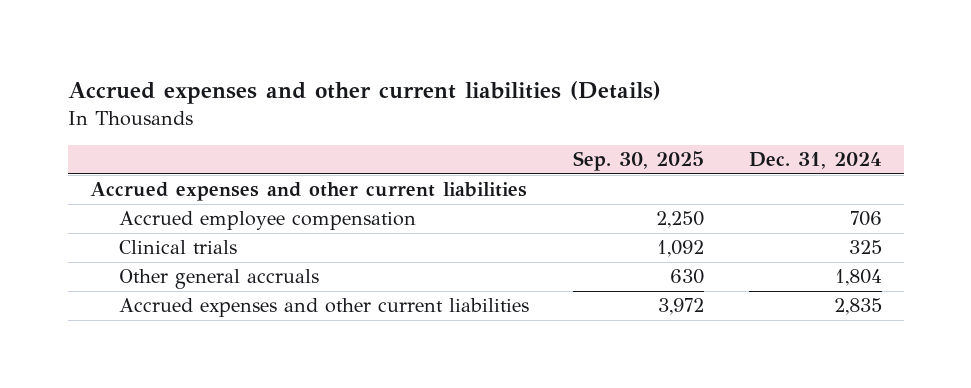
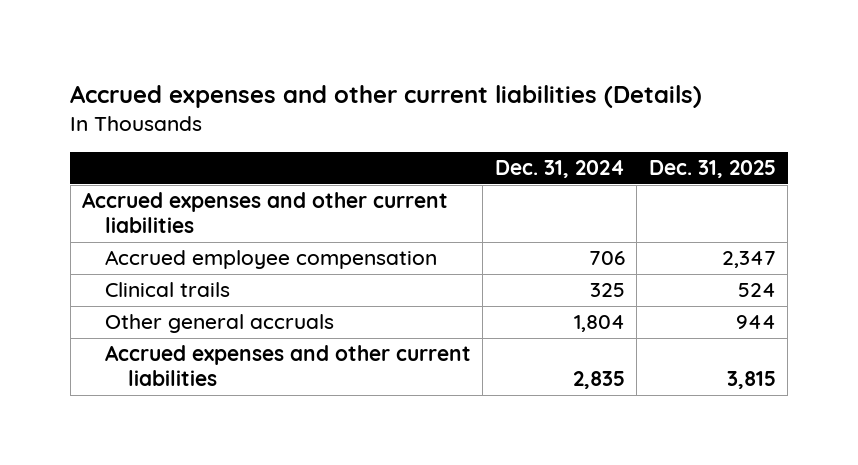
- | Sep. 30, 2025 | Dec. 31, 2024
+ | Dec. 31, 2024 | Dec. 31, 2025
- Clinical trials | 1,092 | 325
+ Clinical trails | 325 | 524

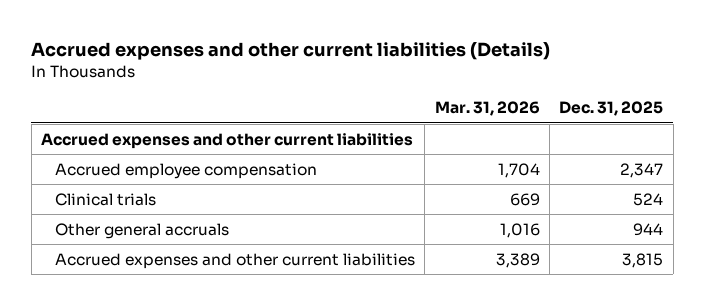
- | Dec. 31, 2024 | Dec. 31, 2025
+ | Mar. 31, 2026 | Dec. 31, 2025
- Clinical trails | 325 | 524
+ Clinical trials | 669 | 524

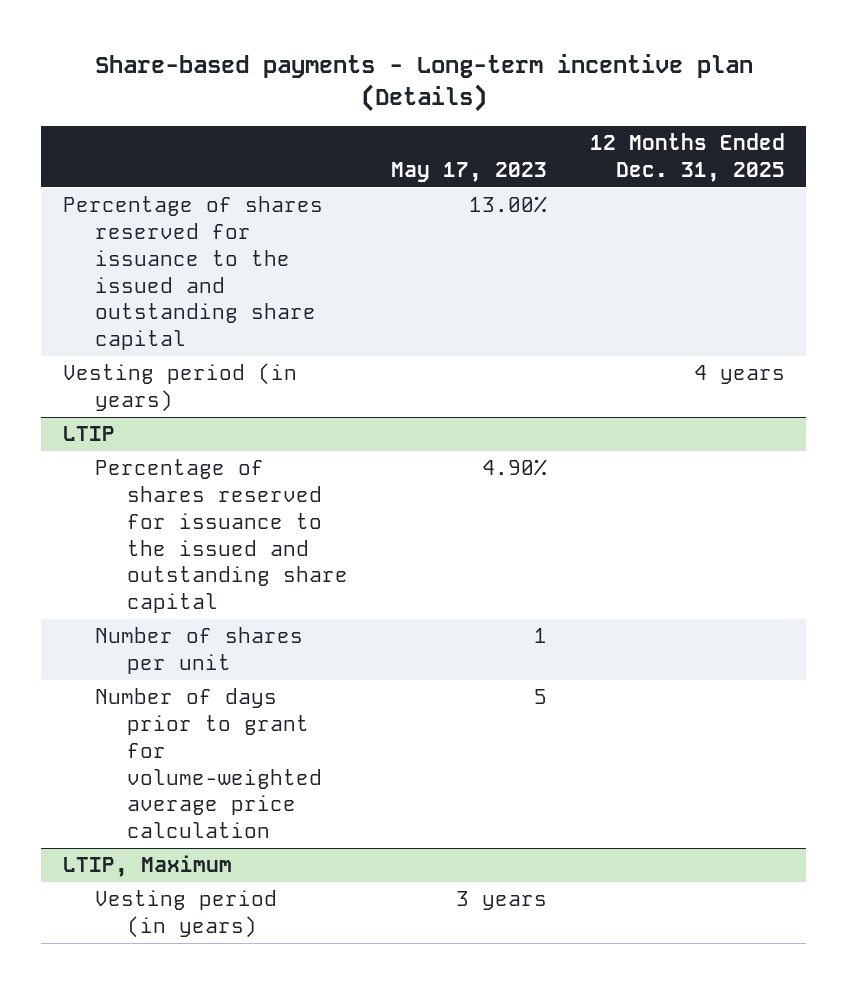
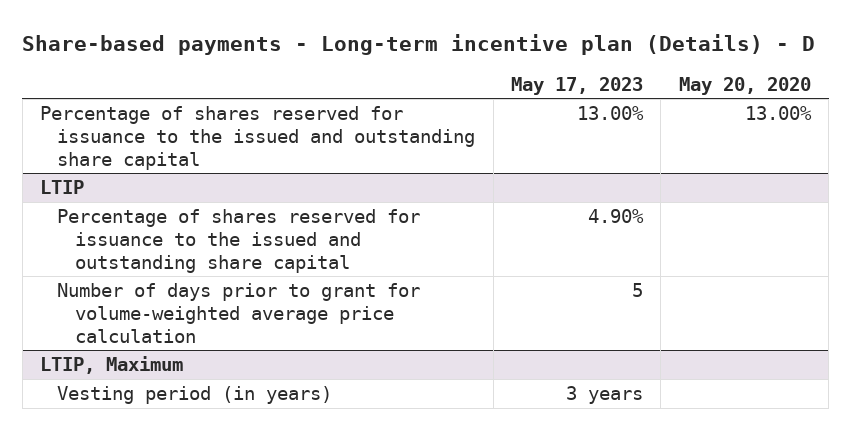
- Share-based payments - Long-term incentive plan (Details)
+ Share-based payments - Long-term incentive plan (Details) - D
- | May 17, 2023 | 12 Months Ended Dec. 31, 2025
+ | May 17, 2023 | May 20, 2020
- Vesting period (in years) | | 4 years
@ LTIP
- Number of shares per unit | 1 |

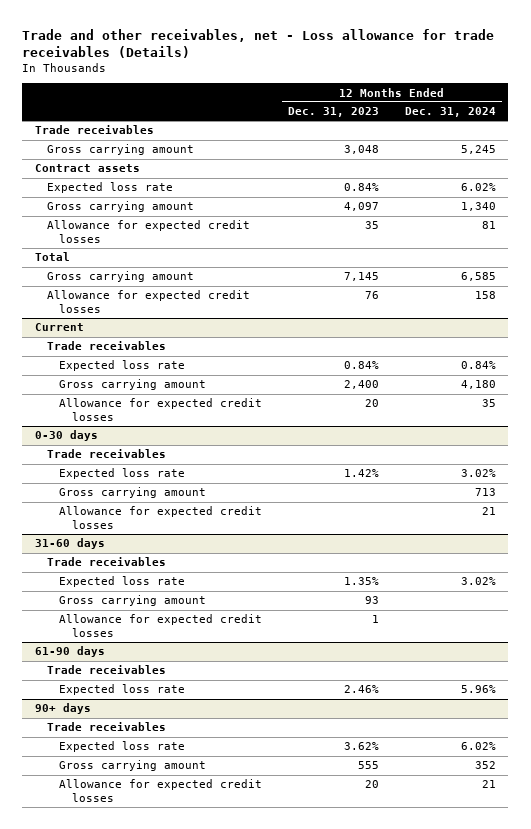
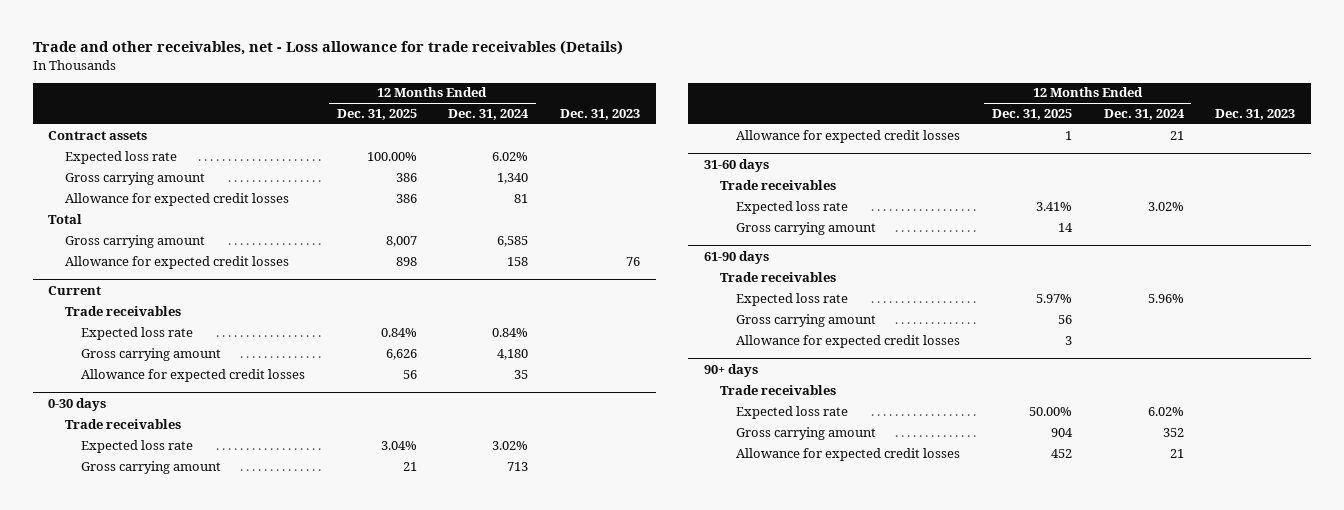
- | 12 Months Ended Dec. 31, 2023 | 12 Months Ended Dec. 31, 2024
+ | 12 Months Ended Dec. 31, 2025 | 12 Months Ended Dec. 31, 2024 | Dec. 31, 2023
- Trade receivables
- Gross carrying amount | 3,048 | 5,245
@ 31-60 days
- Allowance for expected credit losses | 1 |
@ 61-90 days
+ Gross carrying amount | 56 | |
+ Allowance for expected credit losses | 3 | |

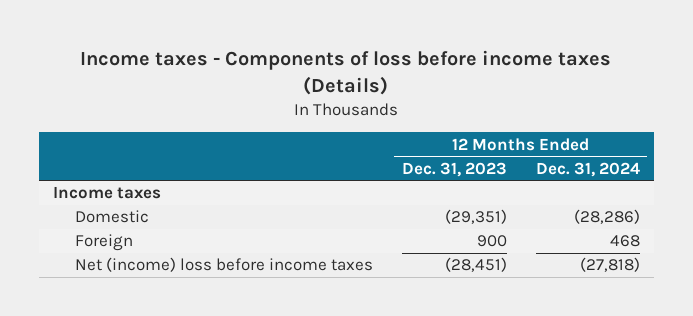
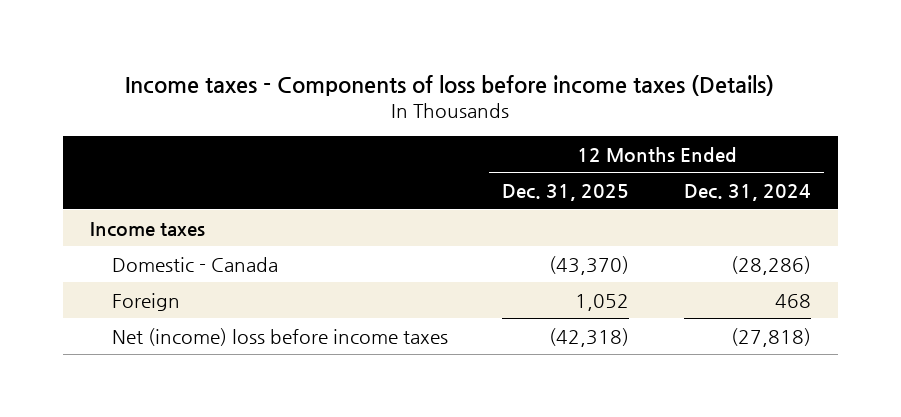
- | 12 Months Ended Dec. 31, 2023 | 12 Months Ended Dec. 31, 2024
+ | 12 Months Ended Dec. 31, 2025 | 12 Months Ended Dec. 31, 2024
- Domestic | (29,351) | (28,286)
+ Domestic - Canada | (43,370) | (28,286)

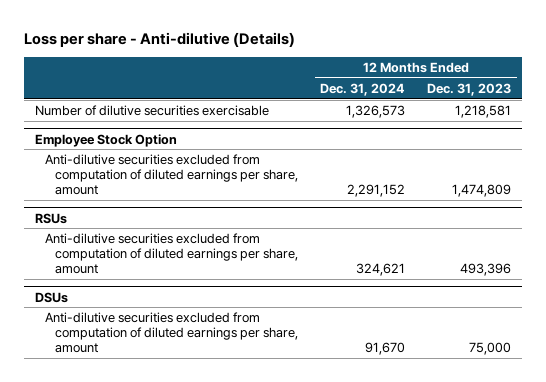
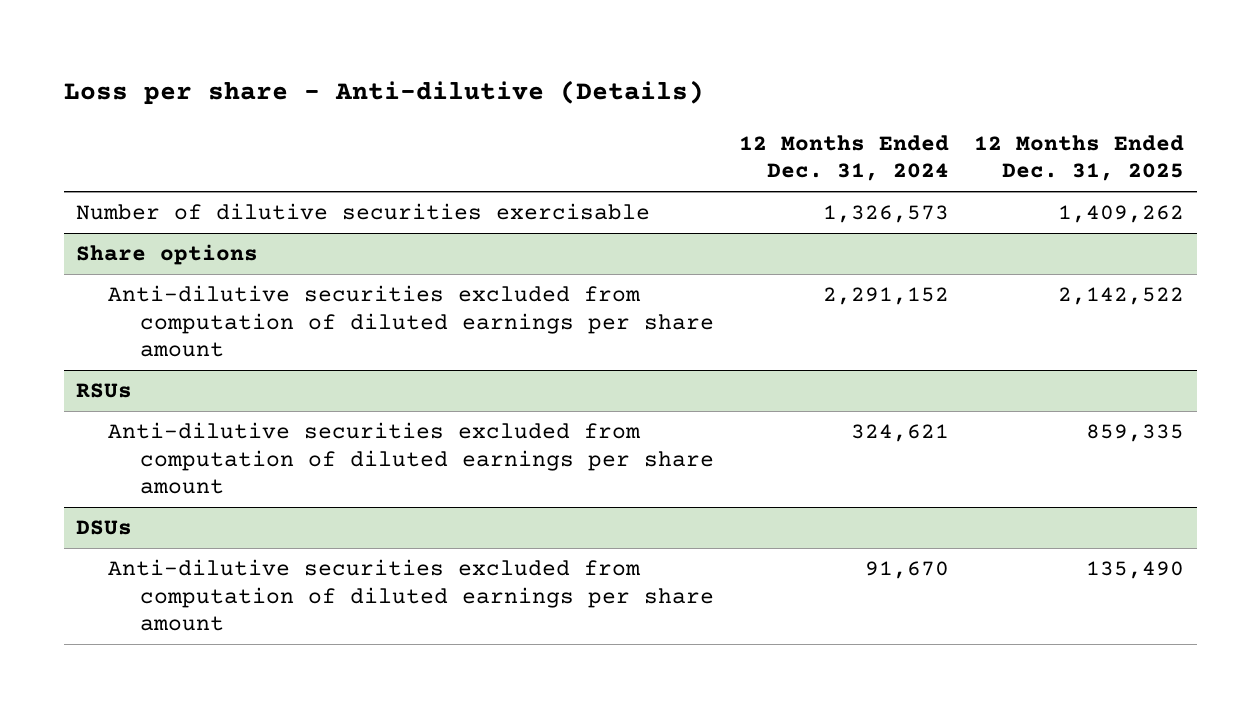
- | 12 Months Ended Dec. 31, 2024 | 12 Months Ended Dec. 31, 2023
+ | 12 Months Ended Dec. 31, 2024 | 12 Months Ended Dec. 31, 2025
- Employee Stock Option
- Anti-dilutive securities excluded from computation of diluted earnings per share, amount | 2,291,152 | 1,474,809
+ Share options
+ Anti-dilutive securities excluded from computation of diluted earnings per share amount | 2,291,152 | 2,142,522
@ RSUs
- Anti-dilutive securities excluded from computation of diluted earnings per share, amount | 324,621 | 493,396
+ Anti-dilutive securities excluded from computation of diluted earnings per share amount | 324,621 | 859,335
@ DSUs
- Anti-dilutive securities excluded from computation of diluted earnings per share, amount | 91,670 | 75,000
+ Anti-dilutive securities excluded from computation of diluted earnings per share amount | 91,670 | 135,490

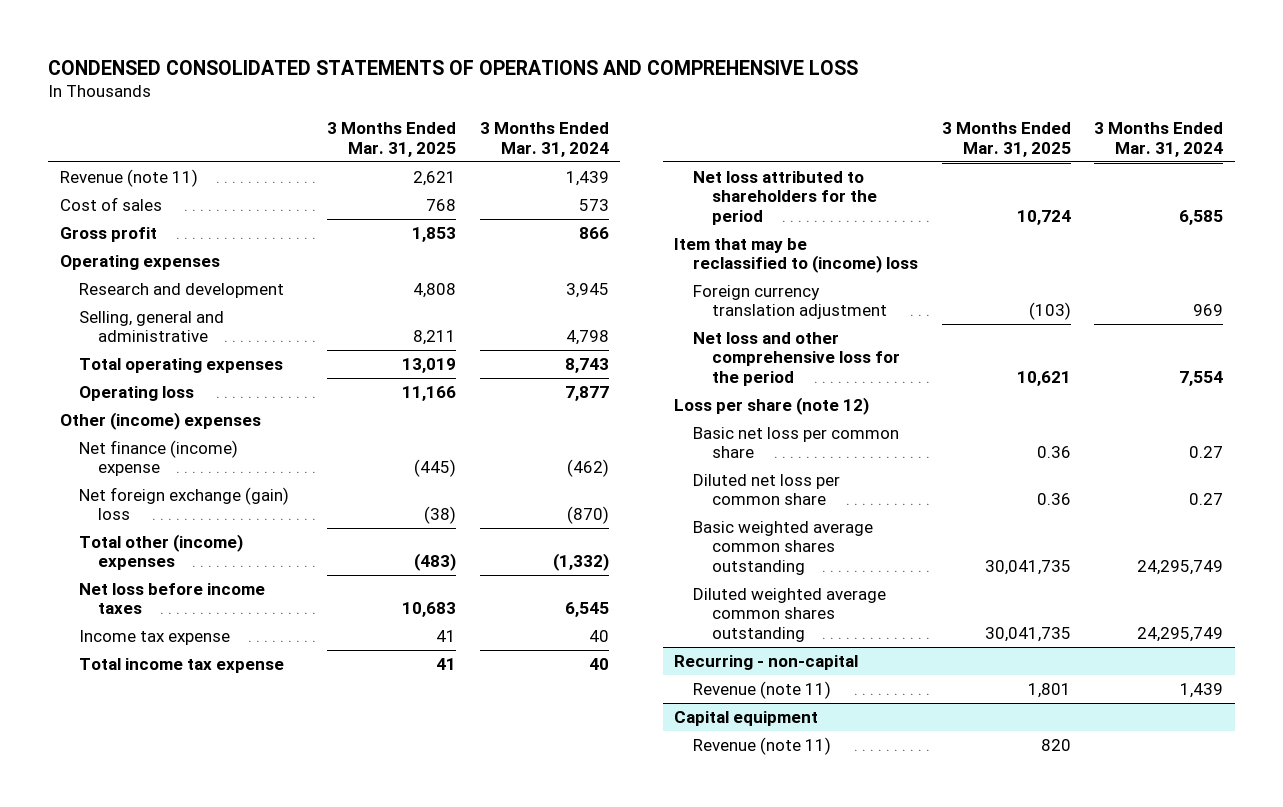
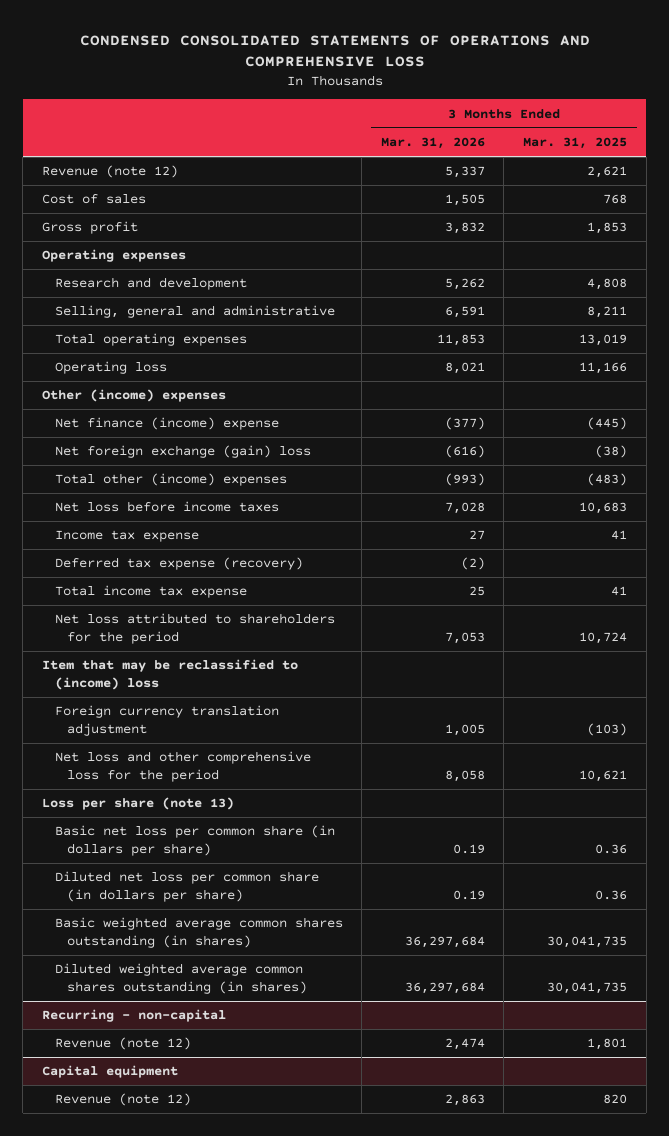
- | 3 Months Ended Mar. 31, 2025 | 3 Months Ended Mar. 31, 2024
+ | 3 Months Ended Mar. 31, 2026 | 3 Months Ended Mar. 31, 2025
- Revenue (note 11) | 2,621 | 1,439
+ Revenue (note 12) | 5,337 | 2,621
+ Deferred tax expense (recovery) | (2) |
- Loss per share (note 12)
- Basic net loss per common share | 0.36 | 0.27
- Diluted net loss per common share | 0.36 | 0.27
- Basic weighted average common shares outstanding | 30,041,735 | 24,295,749
- Diluted weighted average common shares outstanding | 30,041,735 | 24,295,749
+ Loss per share (note 13)
+ Basic net loss per common share (in dollars per share) | 0.19 | 0.36
+ Diluted net loss per common share (in dollars per share) | 0.19 | 0.36
+ Basic weighted average common shares outstanding (in shares) | 36,297,684 | 30,041,735
+ Diluted weighted average common shares outstanding (in shares) | 36,297,684 | 30,041,735
@ Recurring - non-capital
- Revenue (note 11) | 1,801 | 1,439
+ Revenue (note 12) | 2,474 | 1,801
@ Capital equipment
- Revenue (note 11) | 820 |
+ Revenue (note 12) | 2,863 | 820

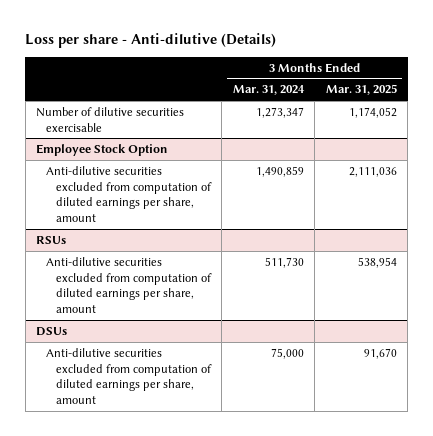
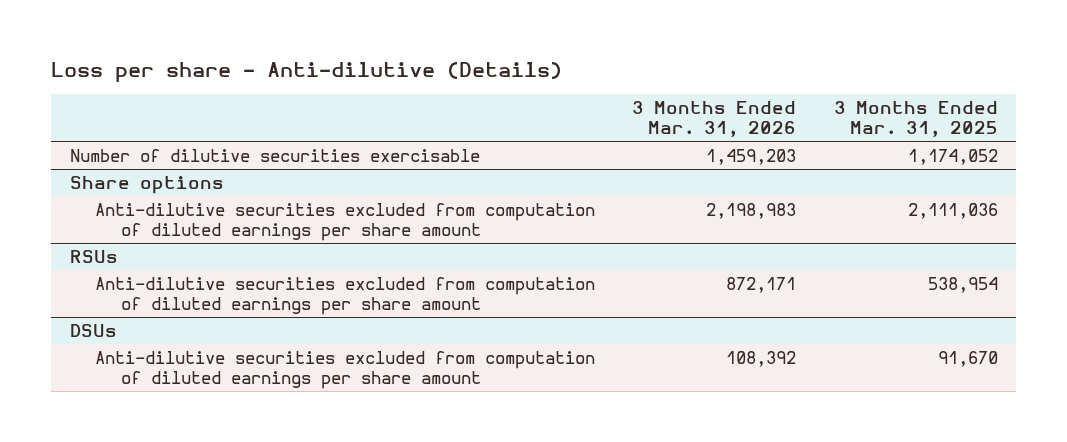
- | 3 Months Ended Mar. 31, 2024 | 3 Months Ended Mar. 31, 2025
+ | 3 Months Ended Mar. 31, 2026 | 3 Months Ended Mar. 31, 2025
- Employee Stock Option
- Anti-dilutive securities excluded from computation of diluted earnings per share, amount | 1,490,859 | 2,111,036
+ Share options
+ Anti-dilutive securities excluded from computation of diluted earnings per share amount | 2,198,983 | 2,111,036
@ RSUs
- Anti-dilutive securities excluded from computation of diluted earnings per share, amount | 511,730 | 538,954
+ Anti-dilutive securities excluded from computation of diluted earnings per share amount | 872,171 | 538,954
@ DSUs
- Anti-dilutive securities excluded from computation of diluted earnings per share, amount | 75,000 | 91,670
+ Anti-dilutive securities excluded from computation of diluted earnings per share amount | 108,392 | 91,670

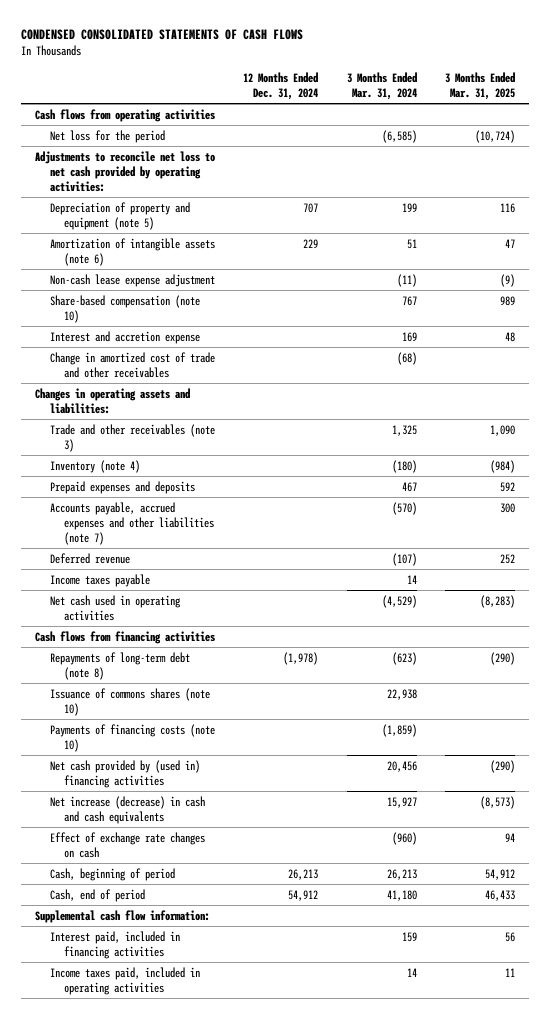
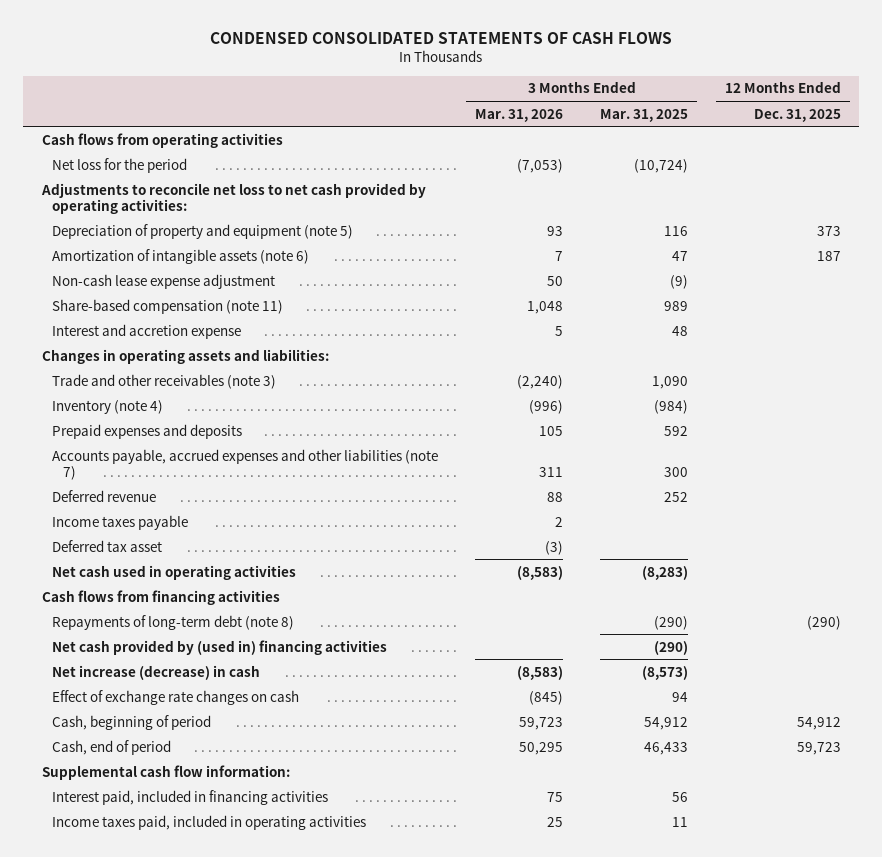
- | 12 Months Ended Dec. 31, 2024 | 3 Months Ended Mar. 31, 2024 | 3 Months Ended Mar. 31, 2025
+ | 3 Months Ended Mar. 31, 2026 | 3 Months Ended Mar. 31, 2025 | 12 Months Ended Dec. 31, 2025
- Share-based compensation (note 10) | | 767 | 989
+ Share-based compensation (note 11) | 1,048 | 989 |
- Change in amortized cost of trade and other receivables | | (68) |
+ Deferred tax asset | (3) | |
- Issuance of commons shares (note 10) | | 22,938 |
- Payments of financing costs (note 10) | | (1,859) |
- Net increase (decrease) in cash and cash equivalents | | 15,927 | (8,573)
+ Net increase (decrease) in cash | (8,583) | (8,573) |

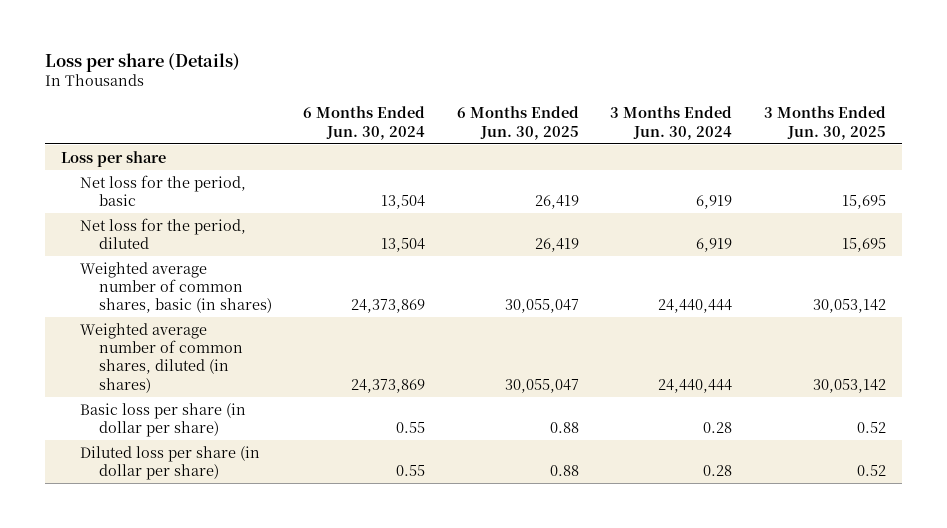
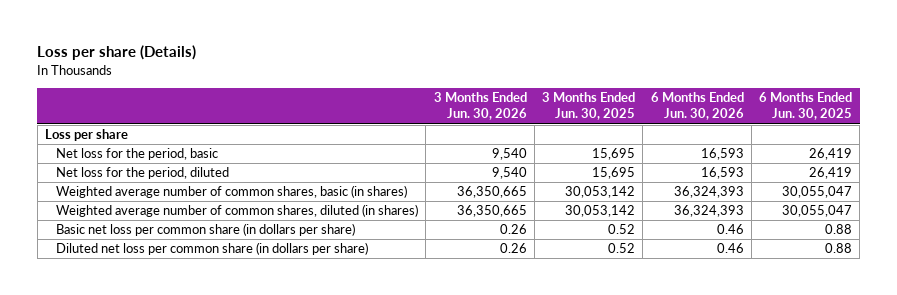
- | 6 Months Ended Jun. 30, 2024 | 6 Months Ended Jun. 30, 2025 | 3 Months Ended Jun. 30, 2024 | 3 Months Ended Jun. 30, 2025
+ | 3 Months Ended Jun. 30, 2026 | 3 Months Ended Jun. 30, 2025 | 6 Months Ended Jun. 30, 2026 | 6 Months Ended Jun. 30, 2025
- Basic loss per share (in dollar per share) | 0.55 | 0.88 | 0.28 | 0.52
- Diluted loss per share (in dollar per share) | 0.55 | 0.88 | 0.28 | 0.52
+ Basic net loss per common share (in dollars per share) | 0.26 | 0.52 | 0.46 | 0.88
+ Diluted net loss per common share (in dollars per share) | 0.26 | 0.52 | 0.46 | 0.88

